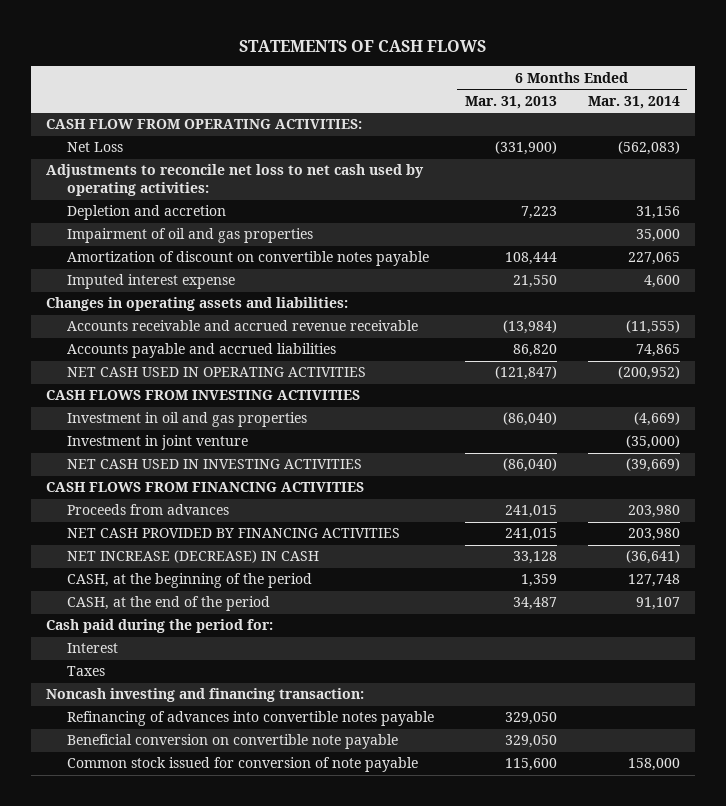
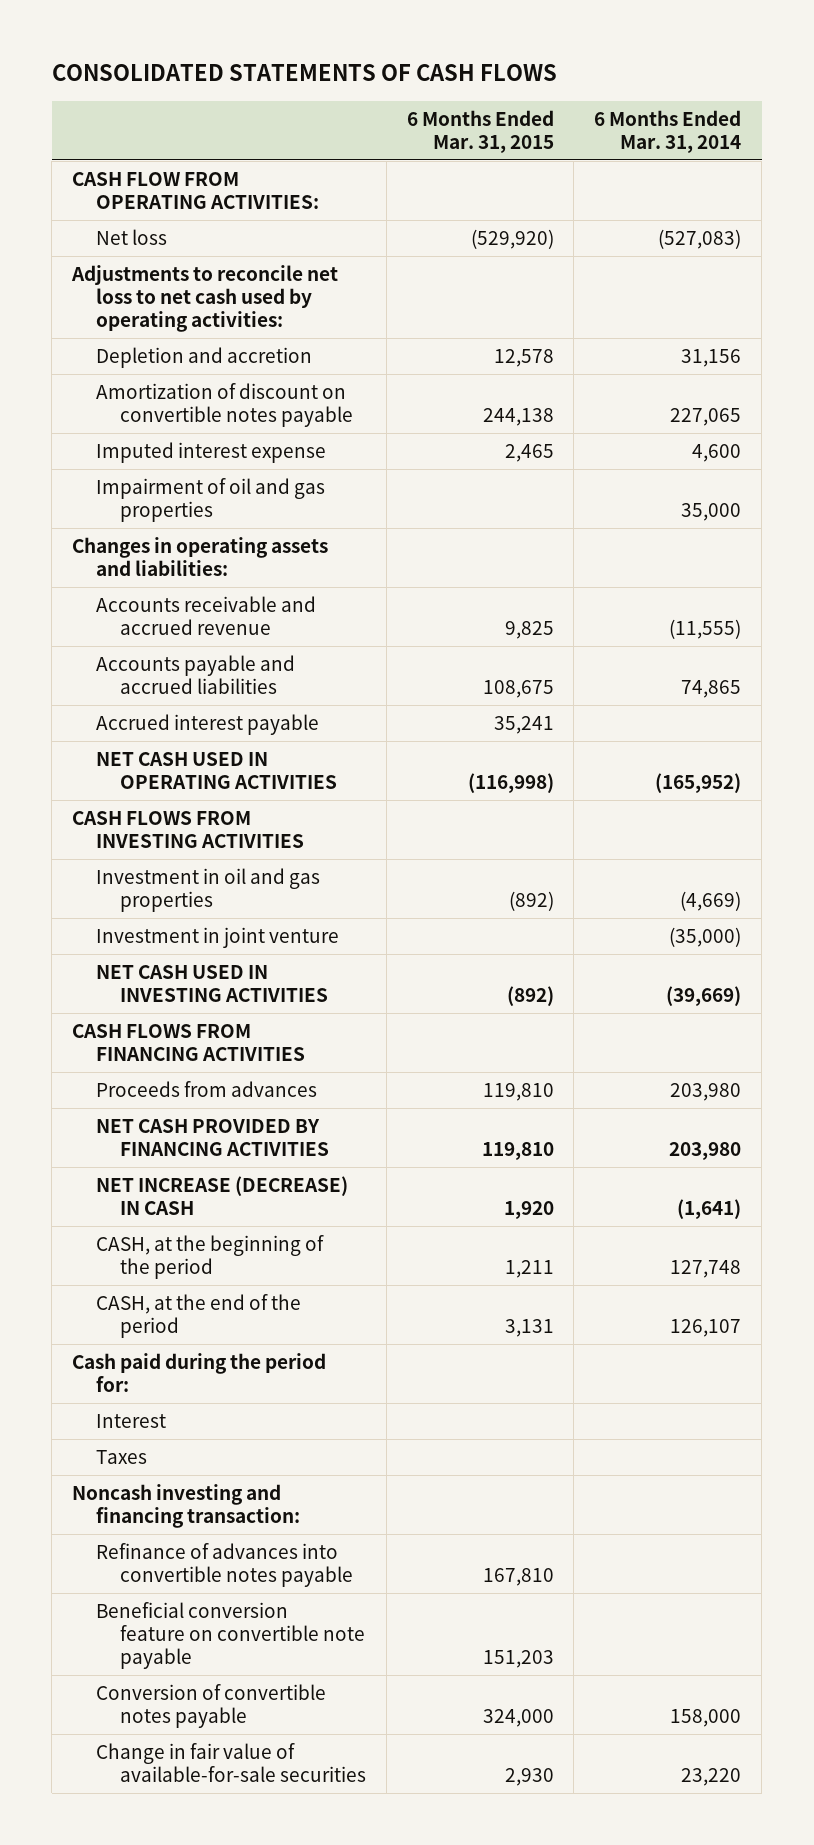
- STATEMENTS OF CASH FLOWS
+ CONSOLIDATED STATEMENTS OF CASH FLOWS
- | 6 Months Ended Mar. 31, 2013 | 6 Months Ended Mar. 31, 2014
+ | 6 Months Ended Mar. 31, 2015 | 6 Months Ended Mar. 31, 2014
- Net Loss | (331,900) | (562,083)
+ Net loss | (529,920) | (527,083)
moved down: Impairment of oil and gas properties | | 35,000
- Accounts receivable and accrued revenue receivable | (13,984) | (11,555)
+ Accounts receivable and accrued revenue | 9,825 | (11,555)
- NET CASH USED IN OPERATING ACTIVITIES | (121,847) | (200,952)
+ Accrued interest payable | 35,241 |
+ NET CASH USED IN OPERATING ACTIVITIES | (116,998) | (165,952)
- NET INCREASE (DECREASE) IN CASH | 33,128 | (36,641)
+ NET INCREASE (DECREASE) IN CASH | 1,920 | (1,641)
- CASH, at the end of the period | 34,487 | 91,107
+ CASH, at the end of the period | 3,131 | 126,107
- Refinancing of advances into convertible notes payable | 329,050 |
- Beneficial conversion on convertible note payable | 329,050 |
- Common stock issued for conversion of note payable | 115,600 | 158,000
+ Refinance of advances into convertible notes payable | 167,810 |
+ Beneficial conversion feature on convertible note payable | 151,203 |
+ Conversion of convertible notes payable | 324,000 | 158,000
+ Change in fair value of available-for-sale securities | 2,930 | 23,220

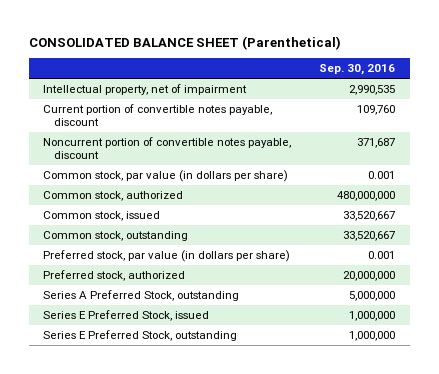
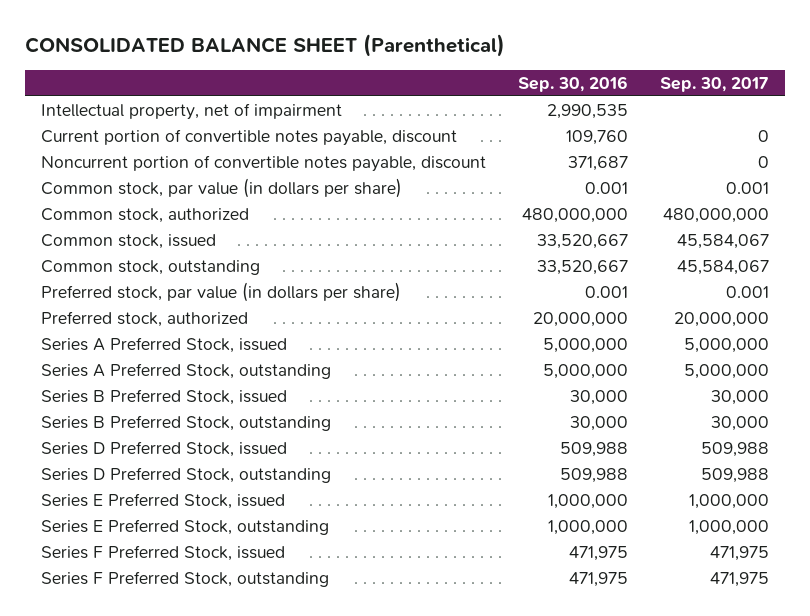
- | Sep. 30, 2016
+ | Sep. 30, 2016 | Sep. 30, 2017
+ Series A Preferred Stock, issued | 5,000,000 | 5,000,000
+ Series B Preferred Stock, issued | 30,000 | 30,000
+ Series B Preferred Stock, outstanding | 30,000 | 30,000
+ Series D Preferred Stock, issued | 509,988 | 509,988
+ Series D Preferred Stock, outstanding | 509,988 | 509,988
+ Series F Preferred Stock, issued | 471,975 | 471,975
+ Series F Preferred Stock, outstanding | 471,975 | 471,975

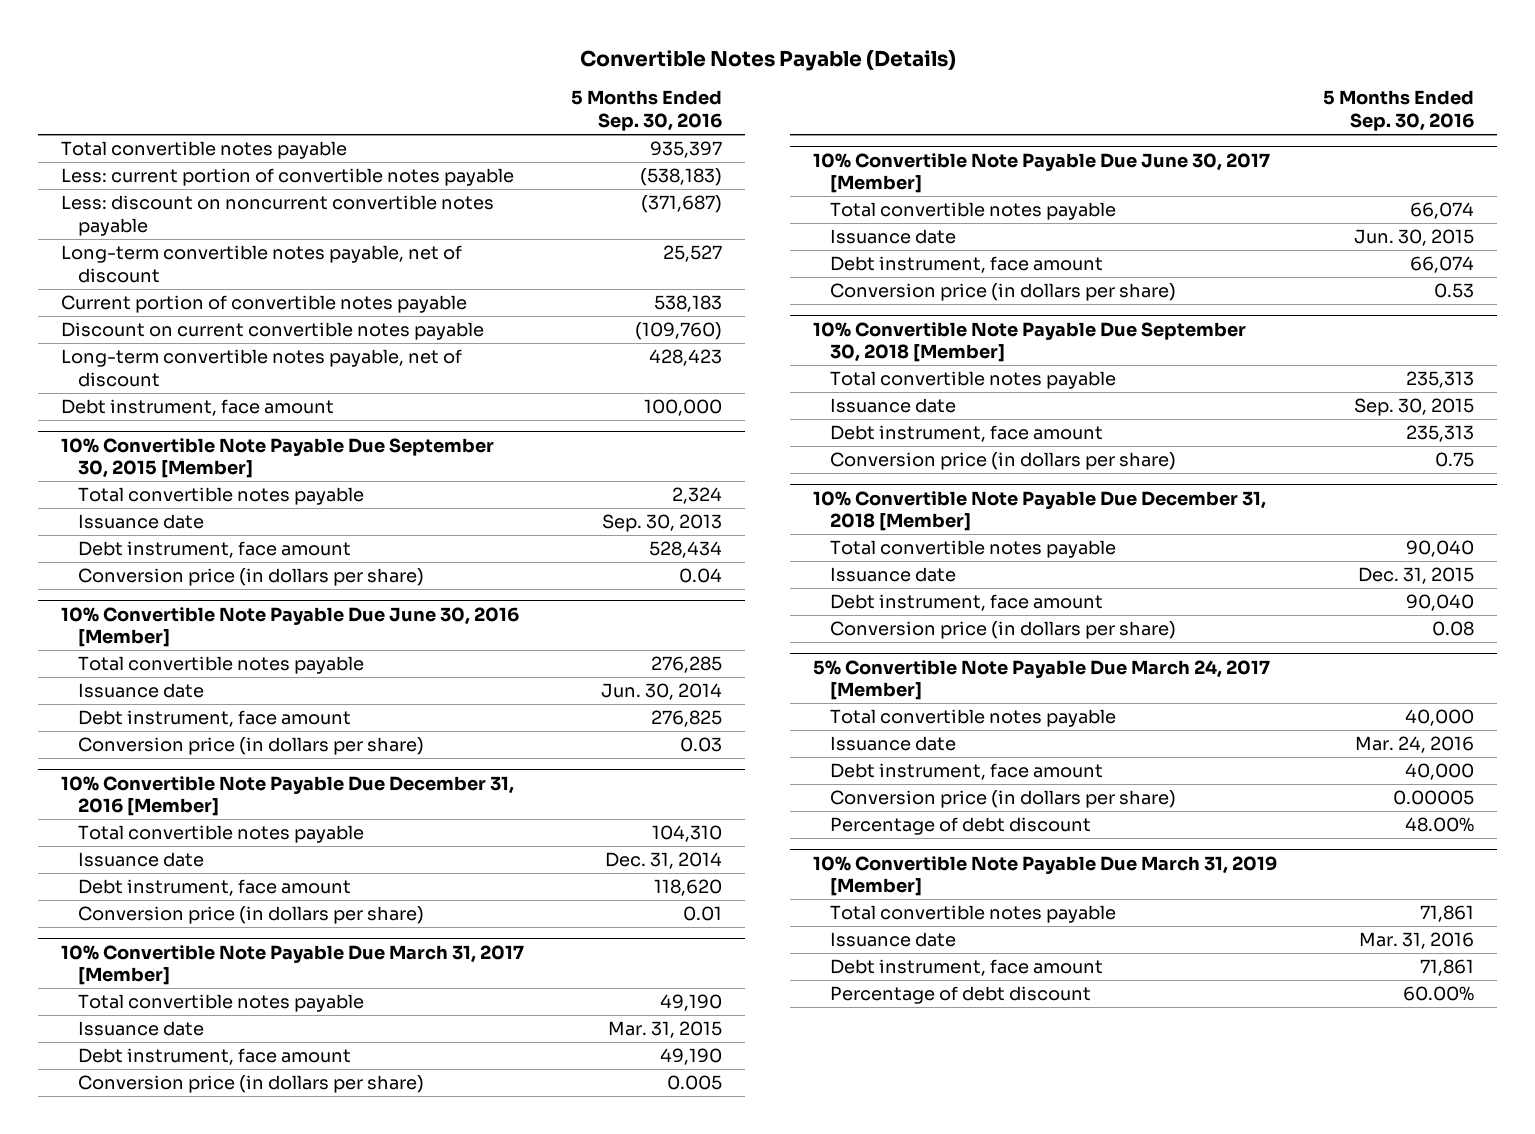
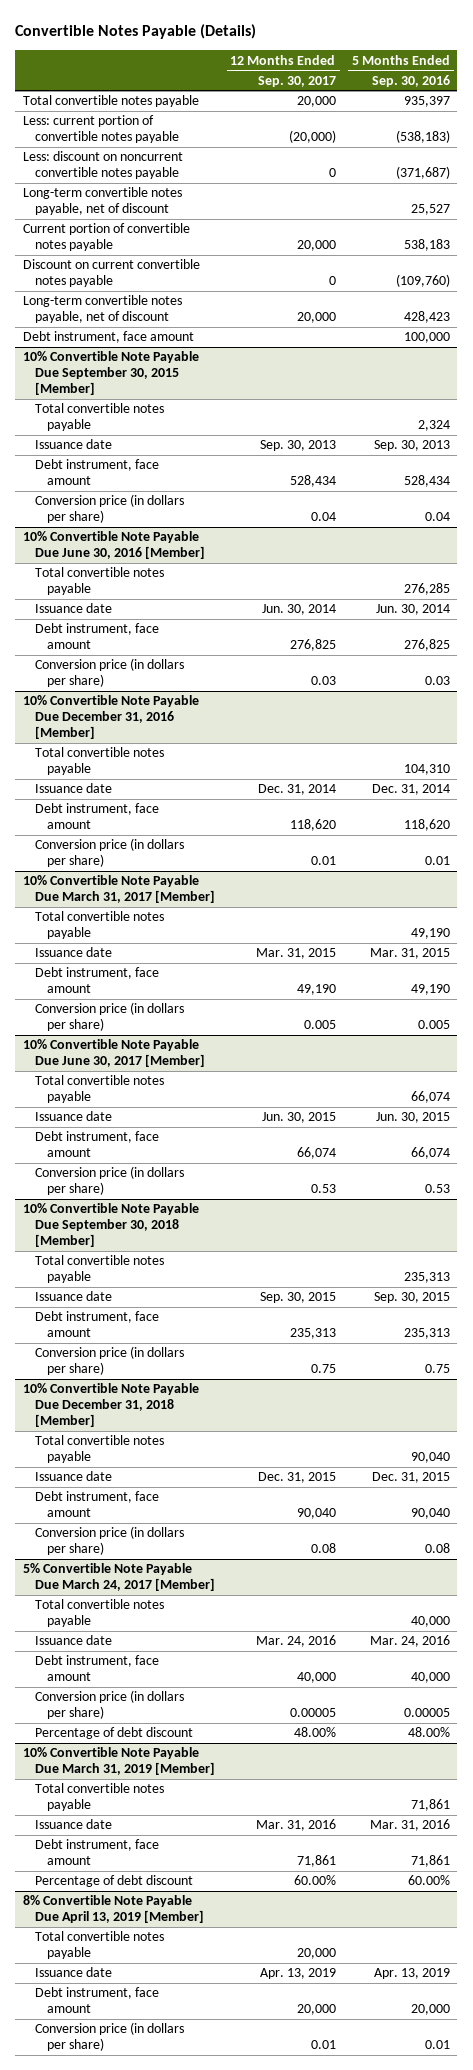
- | 5 Months Ended Sep. 30, 2016
+ | 12 Months Ended Sep. 30, 2017 | 5 Months Ended Sep. 30, 2016
+ 8% Convertible Note Payable Due April 13, 2019 [Member]
+ Total convertible notes payable | 20,000 |
+ Issuance date | Apr. 13, 2019 | Apr. 13, 2019
+ Debt instrument, face amount | 20,000 | 20,000
+ Conversion price (in dollars per share) | 0.01 | 0.01

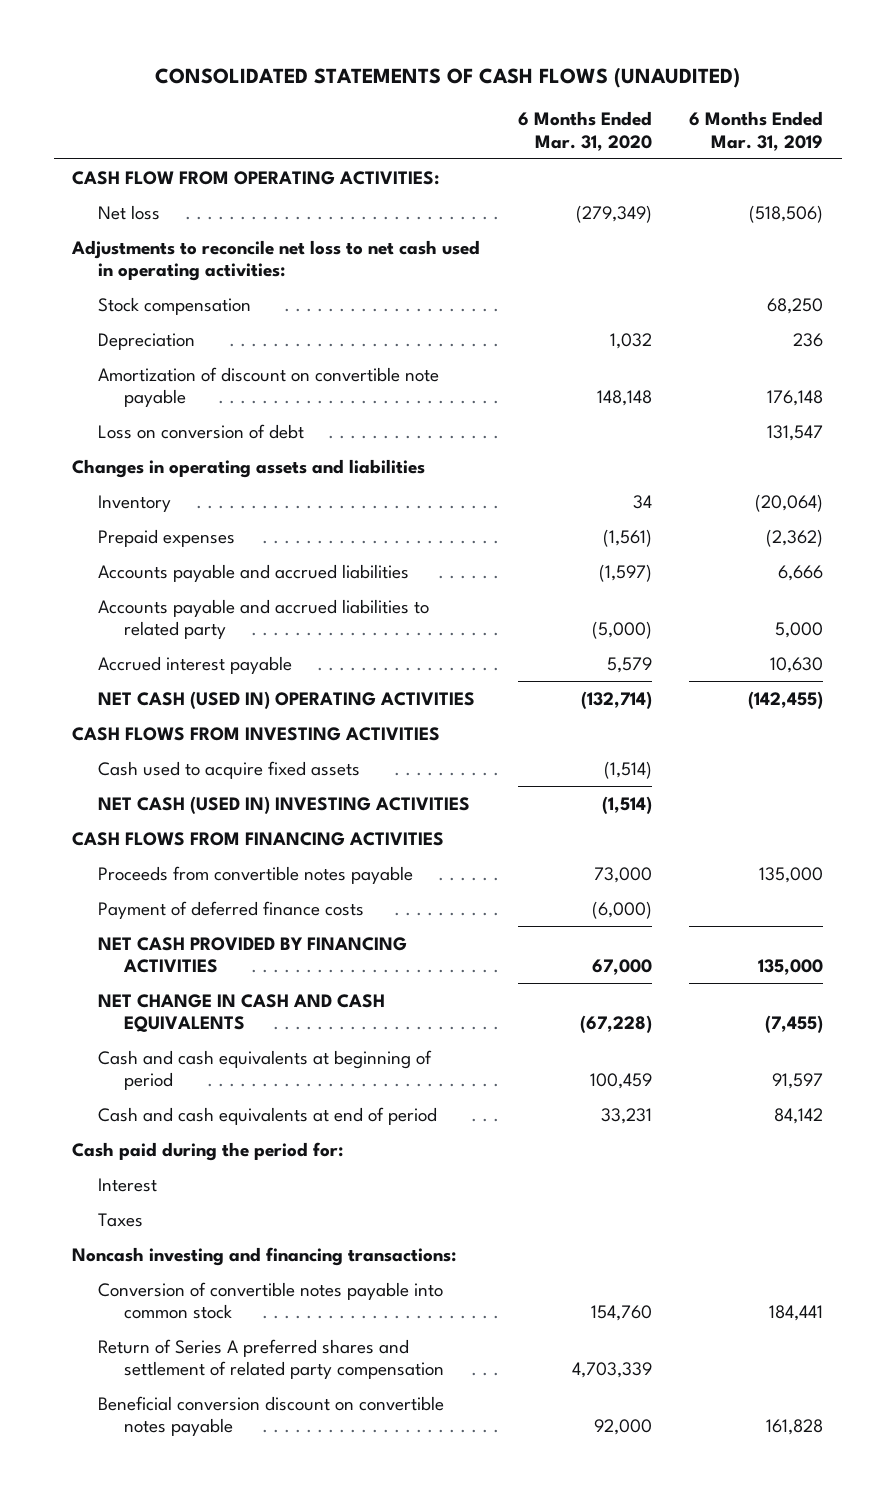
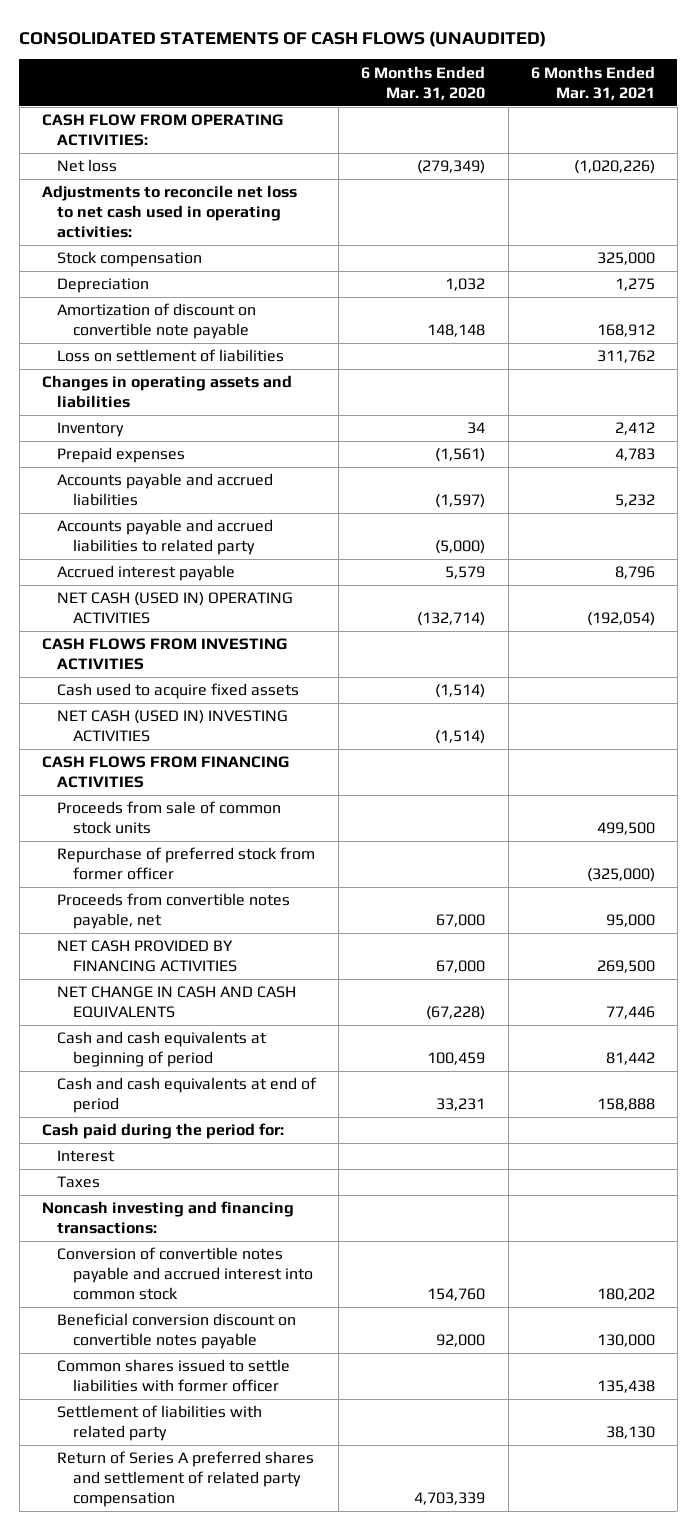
- | 6 Months Ended Mar. 31, 2020 | 6 Months Ended Mar. 31, 2019
+ | 6 Months Ended Mar. 31, 2020 | 6 Months Ended Mar. 31, 2021
- Loss on conversion of debt | | 131,547
+ Loss on settlement of liabilities | | 311,762
- Proceeds from convertible notes payable | 73,000 | 135,000
- Payment of deferred finance costs | (6,000) |
+ Proceeds from sale of common stock units | | 499,500
+ Repurchase of preferred stock from former officer | | (325,000)
+ Proceeds from convertible notes payable, net | 67,000 | 95,000
- Conversion of convertible notes payable into common stock | 154,760 | 184,441
+ Conversion of convertible notes payable and accrued interest into common stock | 154,760 | 180,202
+ Common shares issued to settle liabilities with former officer | | 135,438
+ Settlement of liabilities with related party | | 38,130
moved down: Return of Series A preferred shares and settlement of related party compensation | 4,703,339 |

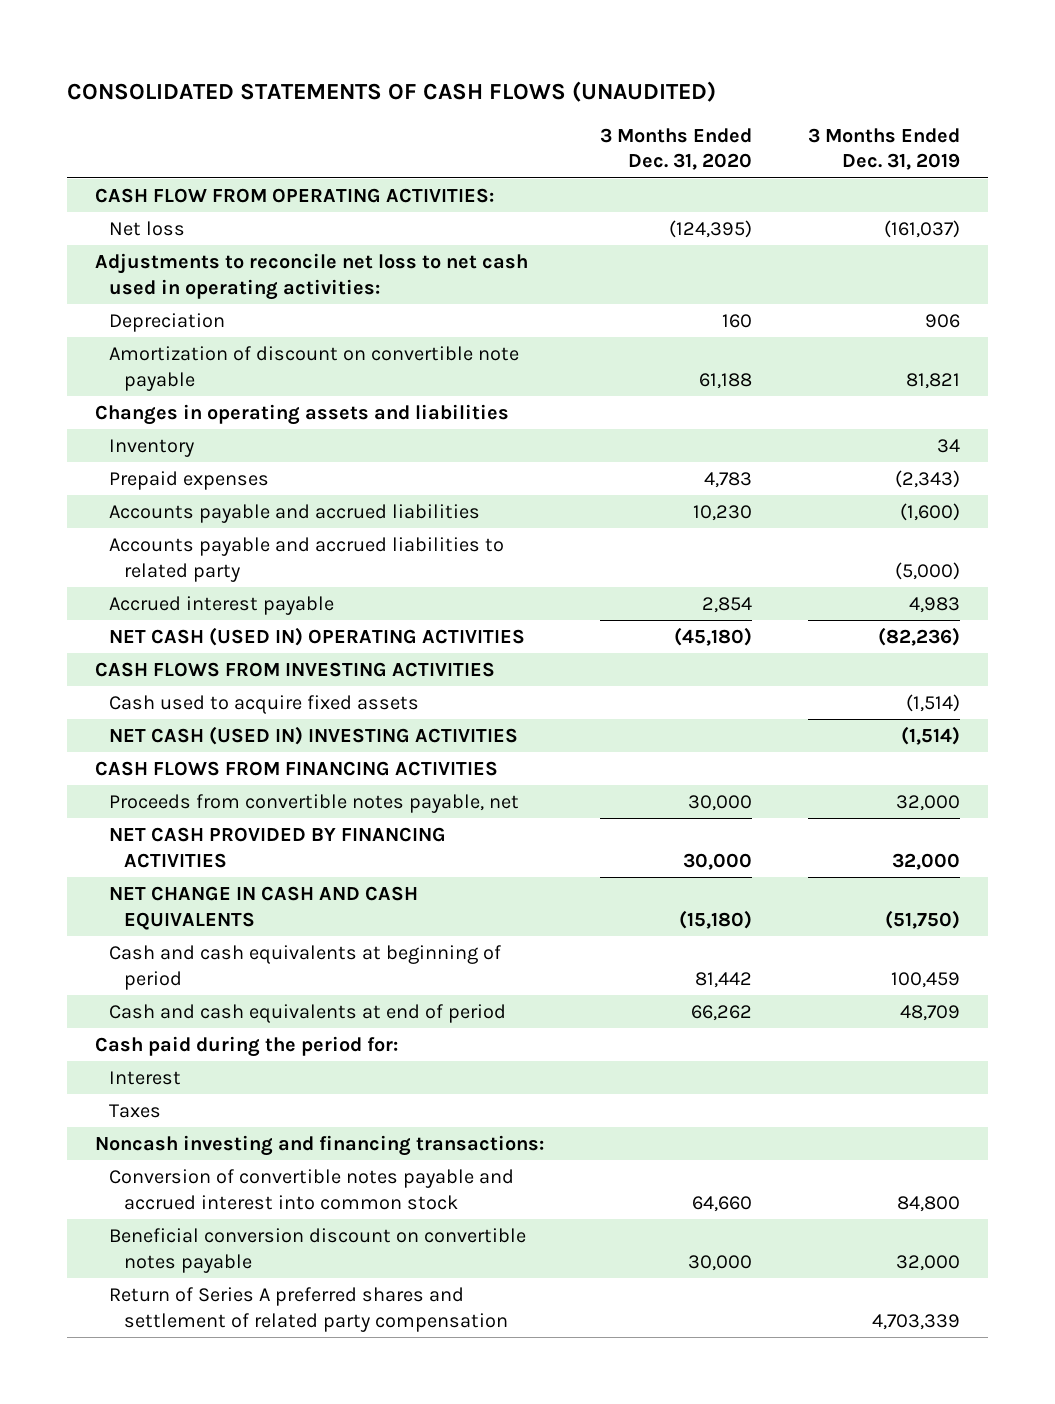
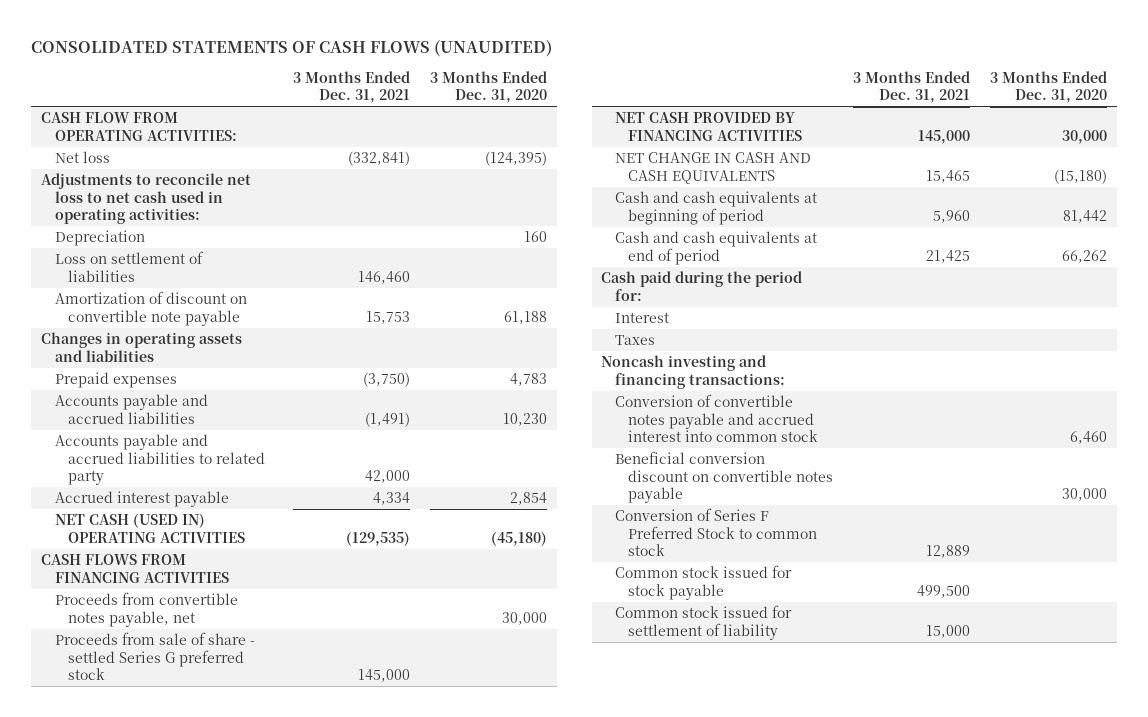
- | 3 Months Ended Dec. 31, 2020 | 3 Months Ended Dec. 31, 2019
+ | 3 Months Ended Dec. 31, 2021 | 3 Months Ended Dec. 31, 2020
+ Loss on settlement of liabilities | 146,460 |
- Inventory | | 34
- CASH FLOWS FROM INVESTING ACTIVITIES
- Cash used to acquire fixed assets | | (1,514)
- NET CASH (USED IN) INVESTING ACTIVITIES | | (1,514)
+ Proceeds from sale of share - settled Series G preferred stock | 145,000 |
- Conversion of convertible notes payable and accrued interest into common stock | 64,660 | 84,800
+ Conversion of convertible notes payable and accrued interest into common stock | | 6,460
- Return of Series A preferred shares and settlement of related party compensation | | 4,703,339
+ Conversion of Series F Preferred Stock to common stock | 12,889 |
+ Common stock issued for stock payable | 499,500 |
+ Common stock issued for settlement of liability | 15,000 |

